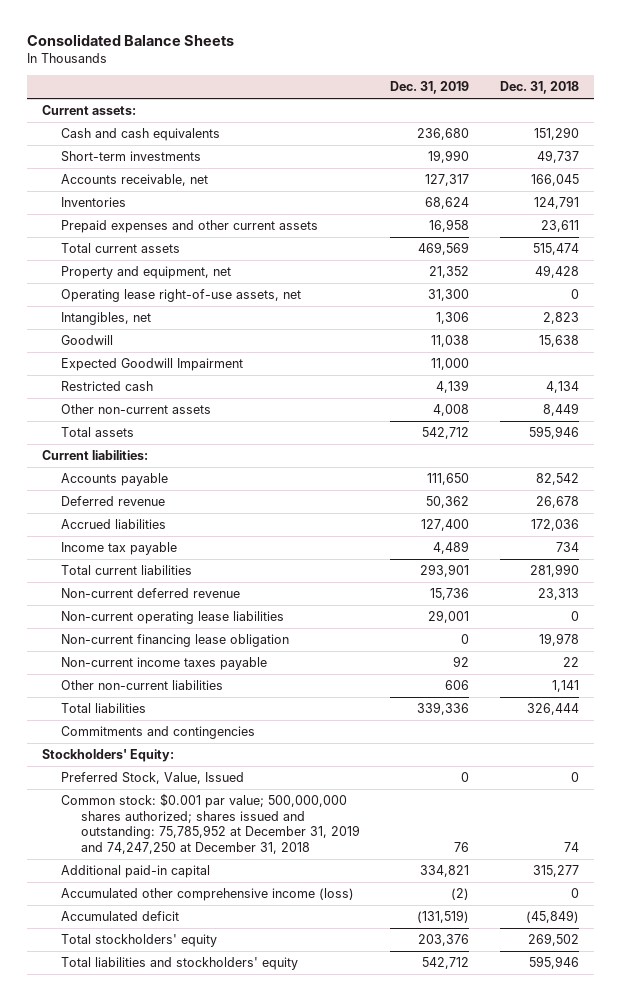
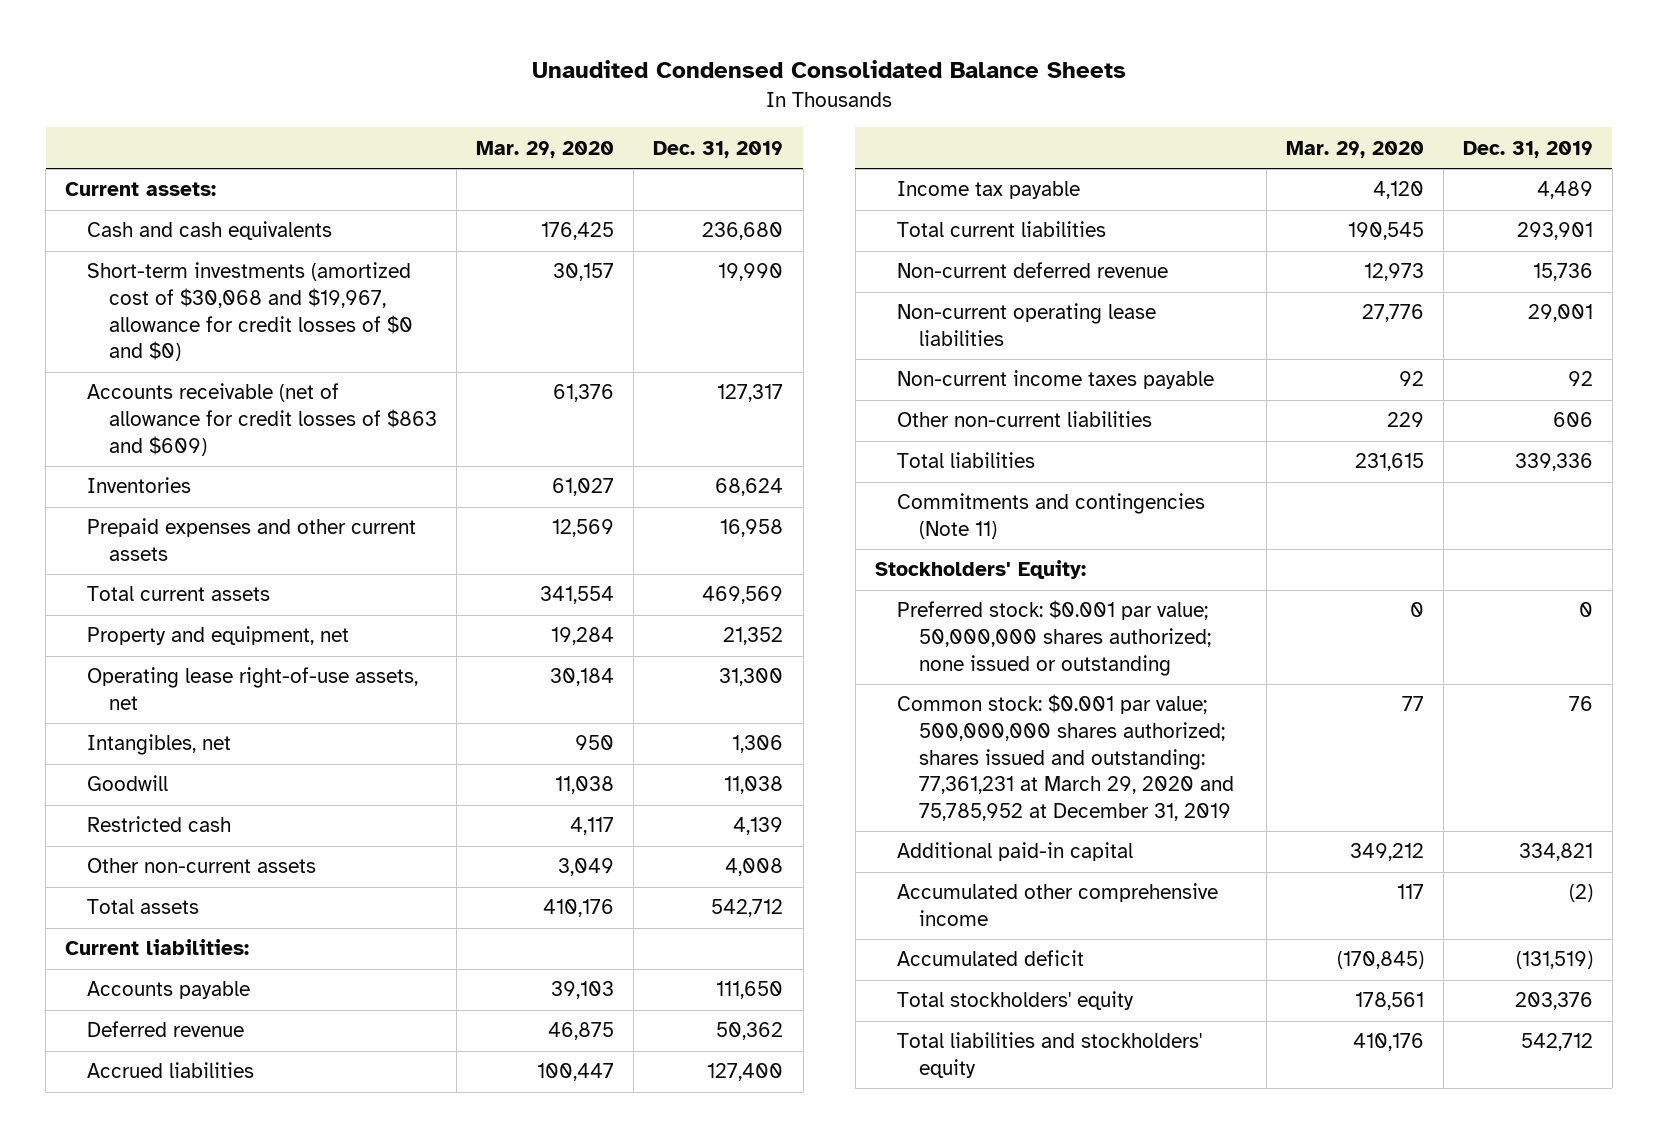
- Consolidated Balance Sheets
+ Unaudited Condensed Consolidated Balance Sheets
- | Dec. 31, 2019 | Dec. 31, 2018
+ | Mar. 29, 2020 | Dec. 31, 2019
- Short-term investments | 19,990 | 49,737
- Accounts receivable, net | 127,317 | 166,045
+ Short-term investments (amortized cost of $30,068 and $19,967, allowance for credit losses of $0 and $0) | 30,157 | 19,990
+ Accounts receivable (net of allowance for credit losses of $863 and $609) | 61,376 | 127,317
- Expected Goodwill Impairment | 11,000 |
- Non-current financing lease obligation | 0 | 19,978
- Commitments and contingencies
+ Commitments and contingencies (Note 11)
- Preferred Stock, Value, Issued | 0 | 0
- Common stock: $0.001 par value; 500,000,000 shares authorized; shares issued and outstanding: 75,785,952 at December 31, 2019 and 74,247,250 at December 31, 2018 | 76 | 74
+ Preferred stock: $0.001 par value; 50,000,000 shares authorized; none issued or outstanding | 0 | 0
+ Common stock: $0.001 par value; 500,000,000 shares authorized; shares issued and outstanding: 77,361,231 at March 29, 2020 and 75,785,952 at December 31, 2019 | 77 | 76
- Accumulated other comprehensive income (loss) | (2) | 0
+ Accumulated other comprehensive income | 117 | (2)

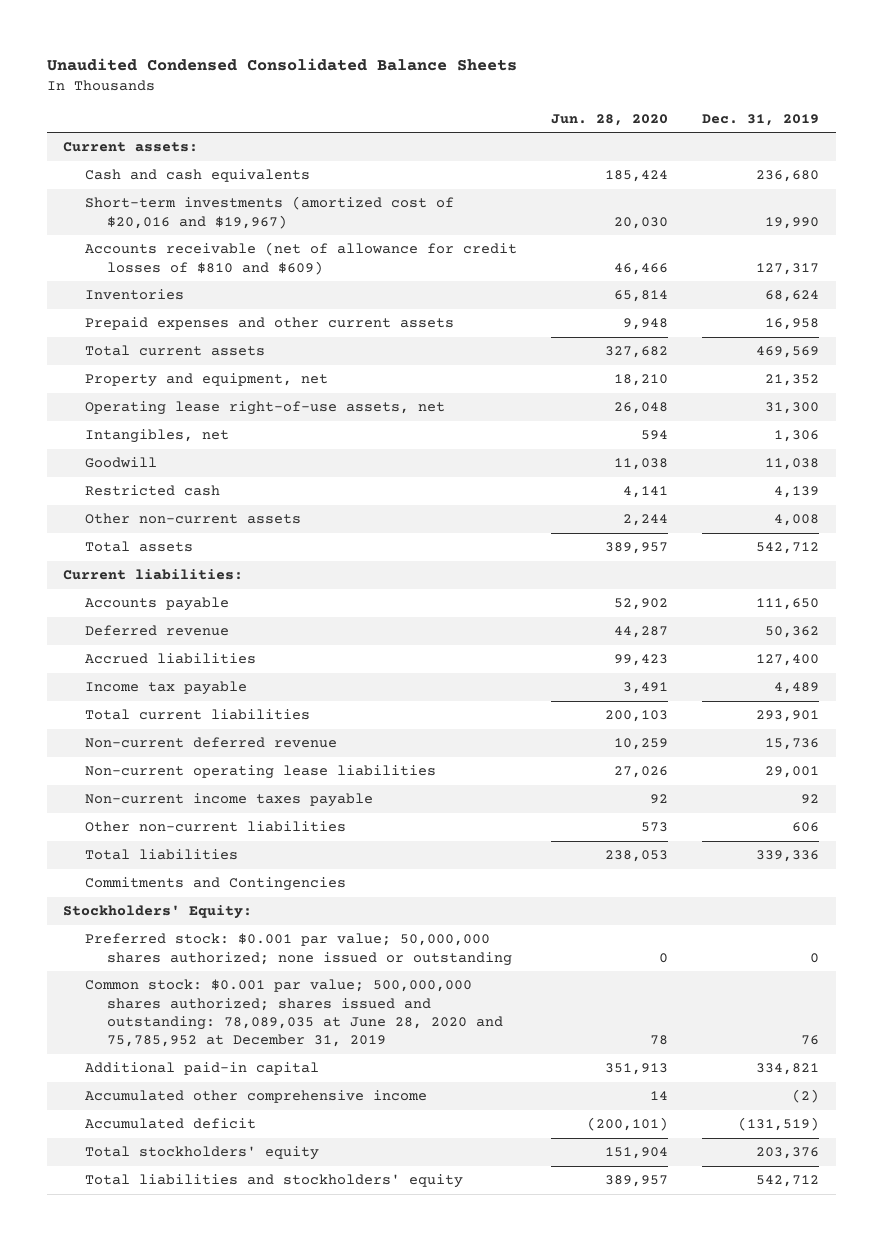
- | Mar. 29, 2020 | Dec. 31, 2019
+ | Jun. 28, 2020 | Dec. 31, 2019
- Short-term investments (amortized cost of $30,068 and $19,967, allowance for credit losses of $0 and $0) | 30,157 | 19,990
- Accounts receivable (net of allowance for credit losses of $863 and $609) | 61,376 | 127,317
+ Short-term investments (amortized cost of $20,016 and $19,967) | 20,030 | 19,990
+ Accounts receivable (net of allowance for credit losses of $810 and $609) | 46,466 | 127,317
- Commitments and contingencies (Note 11)
+ Commitments and Contingencies
- Common stock: $0.001 par value; 500,000,000 shares authorized; shares issued and outstanding: 77,361,231 at March 29, 2020 and 75,785,952 at December 31, 2019 | 77 | 76
+ Common stock: $0.001 par value; 500,000,000 shares authorized; shares issued and outstanding: 78,089,035 at June 28, 2020 and 75,785,952 at December 31, 2019 | 78 | 76

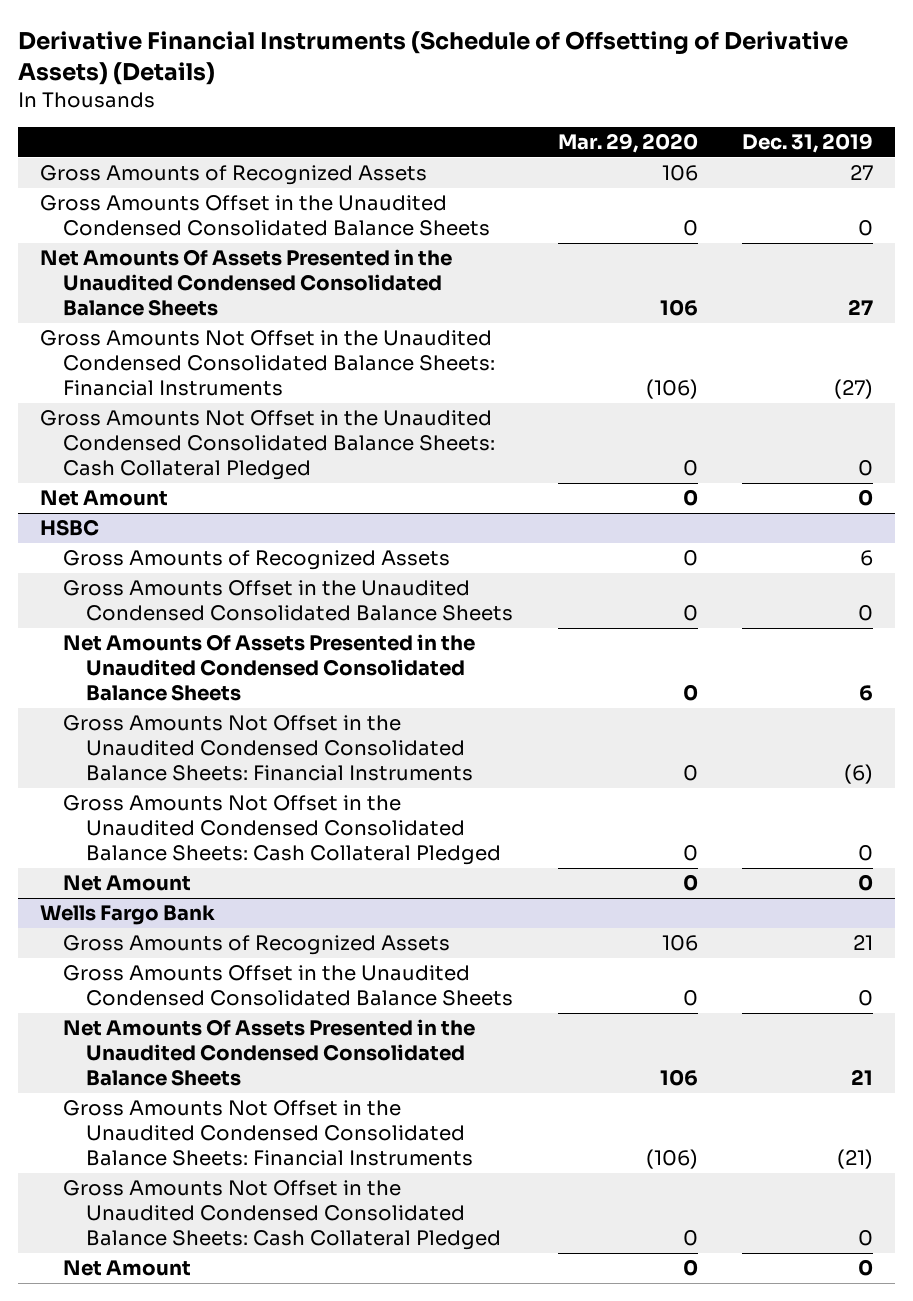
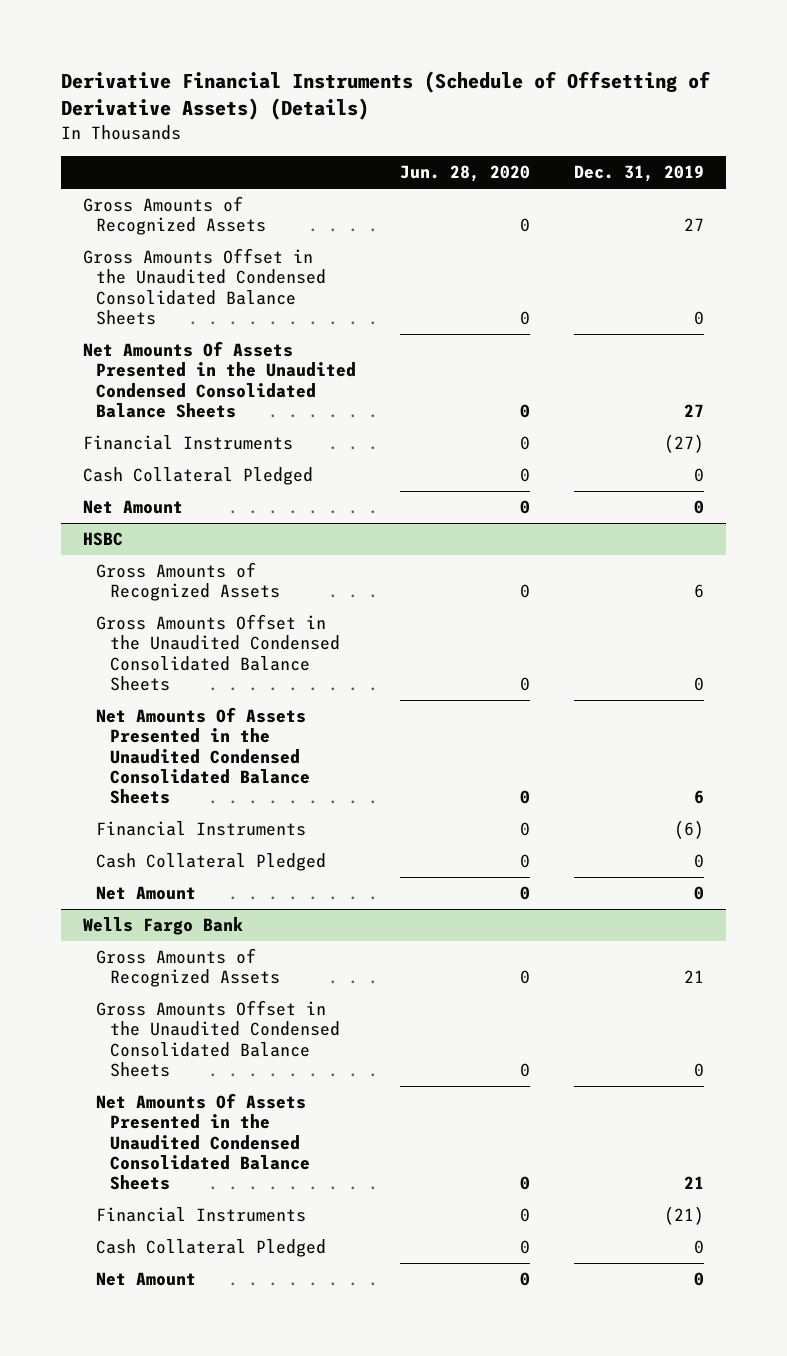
- | Mar. 29, 2020 | Dec. 31, 2019
+ | Jun. 28, 2020 | Dec. 31, 2019
- Gross Amounts Not Offset in the Unaudited Condensed Consolidated Balance Sheets: Financial Instruments | (106) | (27)
- Gross Amounts Not Offset in the Unaudited Condensed Consolidated Balance Sheets: Cash Collateral Pledged | 0 | 0
+ Financial Instruments | 0 | (27)
+ Cash Collateral Pledged | 0 | 0
@ HSBC
- Gross Amounts Not Offset in the Unaudited Condensed Consolidated Balance Sheets: Financial Instruments | 0 | (6)
- Gross Amounts Not Offset in the Unaudited Condensed Consolidated Balance Sheets: Cash Collateral Pledged | 0 | 0
+ Financial Instruments | 0 | (6)
+ Cash Collateral Pledged | 0 | 0
@ Wells Fargo Bank
- Gross Amounts Not Offset in the Unaudited Condensed Consolidated Balance Sheets: Financial Instruments | (106) | (21)
- Gross Amounts Not Offset in the Unaudited Condensed Consolidated Balance Sheets: Cash Collateral Pledged | 0 | 0
+ Financial Instruments | 0 | (21)
+ Cash Collateral Pledged | 0 | 0

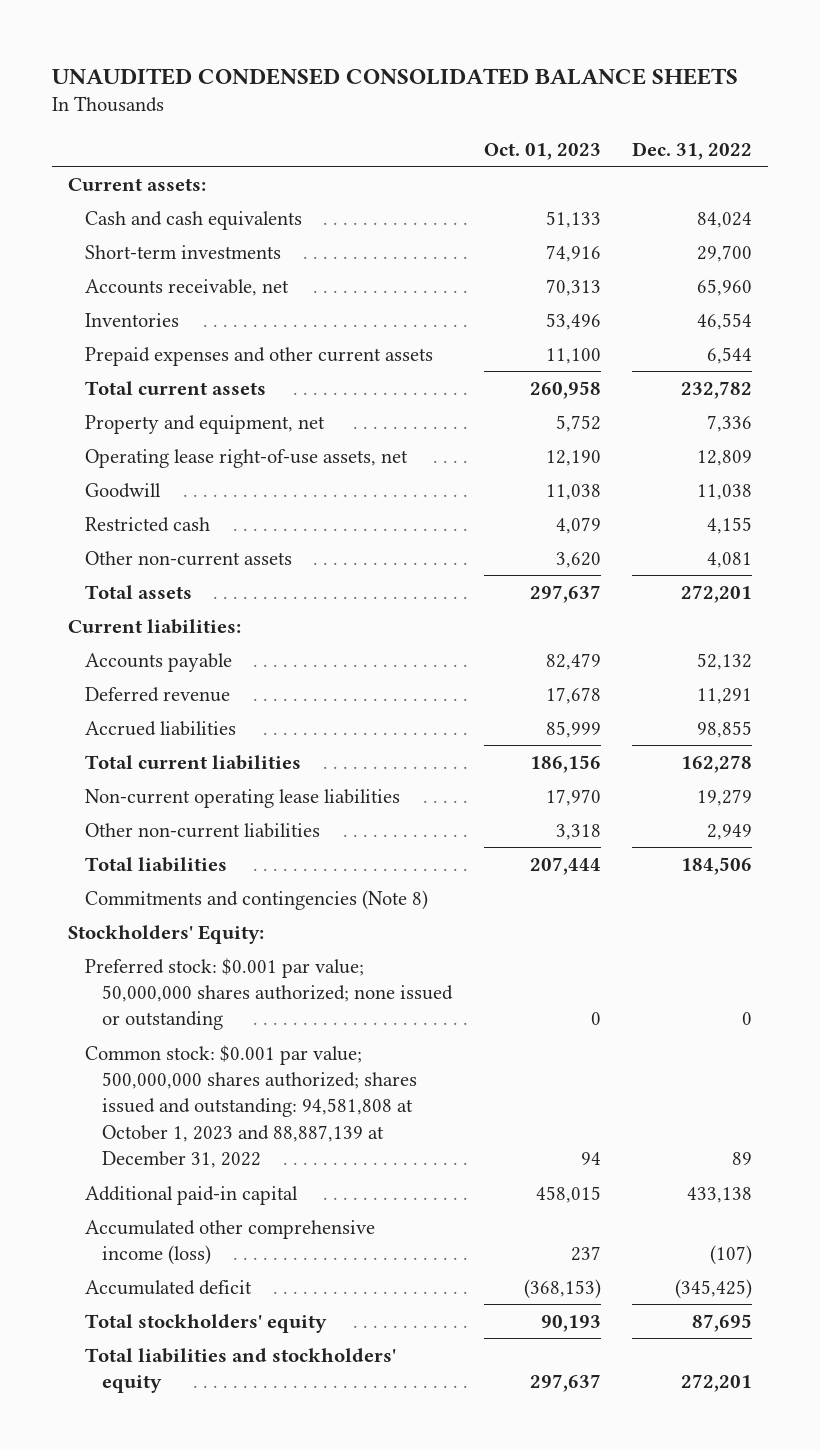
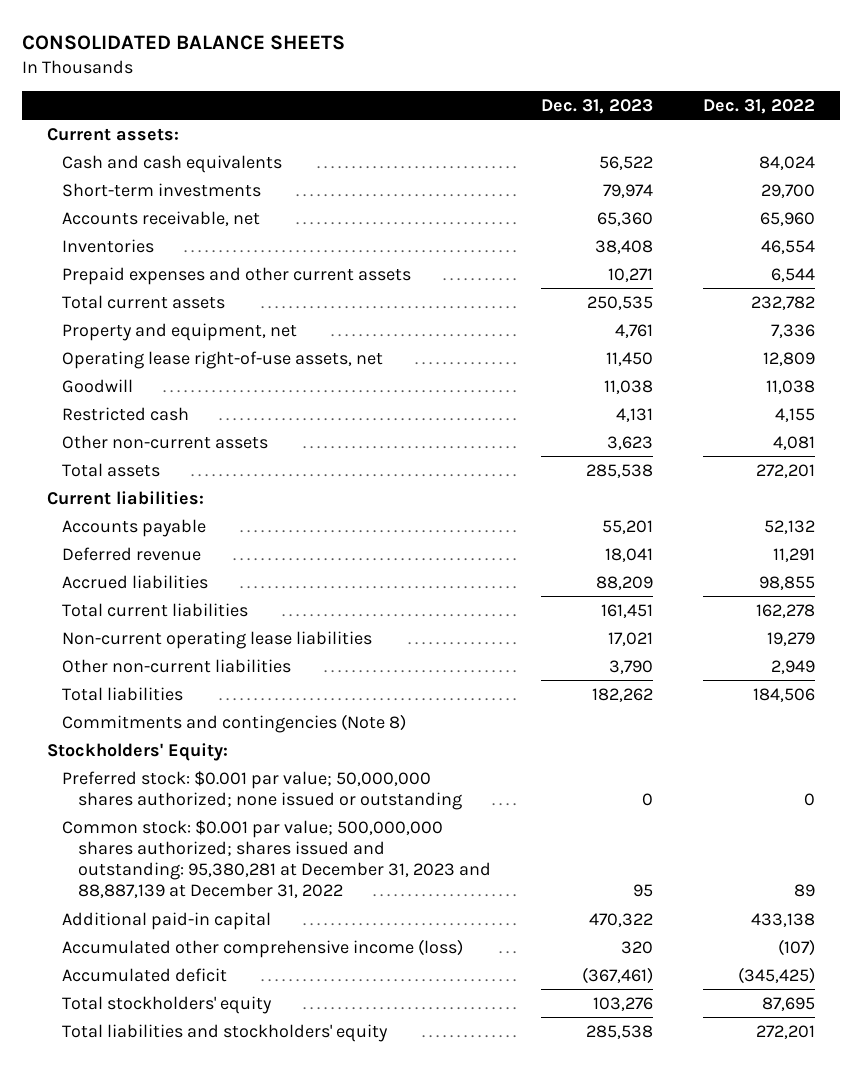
- UNAUDITED CONDENSED CONSOLIDATED BALANCE SHEETS
+ CONSOLIDATED BALANCE SHEETS
- | Oct. 01, 2023 | Dec. 31, 2022
+ | Dec. 31, 2023 | Dec. 31, 2022
- Common stock: $0.001 par value; 500,000,000 shares authorized; shares issued and outstanding: 94,581,808 at October 1, 2023 and 88,887,139 at December 31, 2022 | 94 | 89
+ Common stock: $0.001 par value; 500,000,000 shares authorized; shares issued and outstanding: 95,380,281 at December 31, 2023 and 88,887,139 at December 31, 2022 | 95 | 89

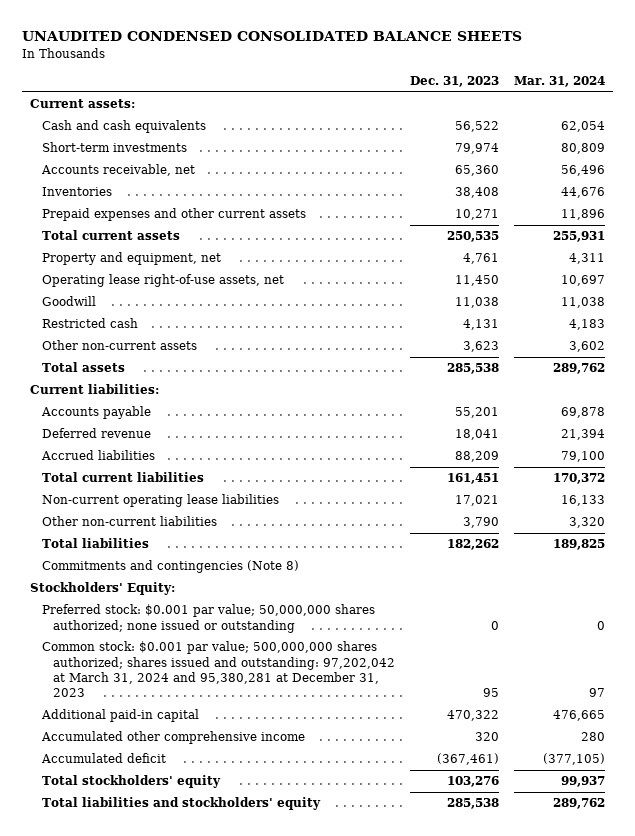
- CONSOLIDATED BALANCE SHEETS
+ UNAUDITED CONDENSED CONSOLIDATED BALANCE SHEETS
- | Dec. 31, 2023 | Dec. 31, 2022
+ | Dec. 31, 2023 | Mar. 31, 2024
- Common stock: $0.001 par value; 500,000,000 shares authorized; shares issued and outstanding: 95,380,281 at December 31, 2023 and 88,887,139 at December 31, 2022 | 95 | 89
+ Common stock: $0.001 par value; 500,000,000 shares authorized; shares issued and outstanding: 97,202,042 at March 31, 2024 and 95,380,281 at December 31, 2023 | 95 | 97
- Accumulated other comprehensive income (loss) | 320 | (107)
+ Accumulated other comprehensive income | 320 | 280

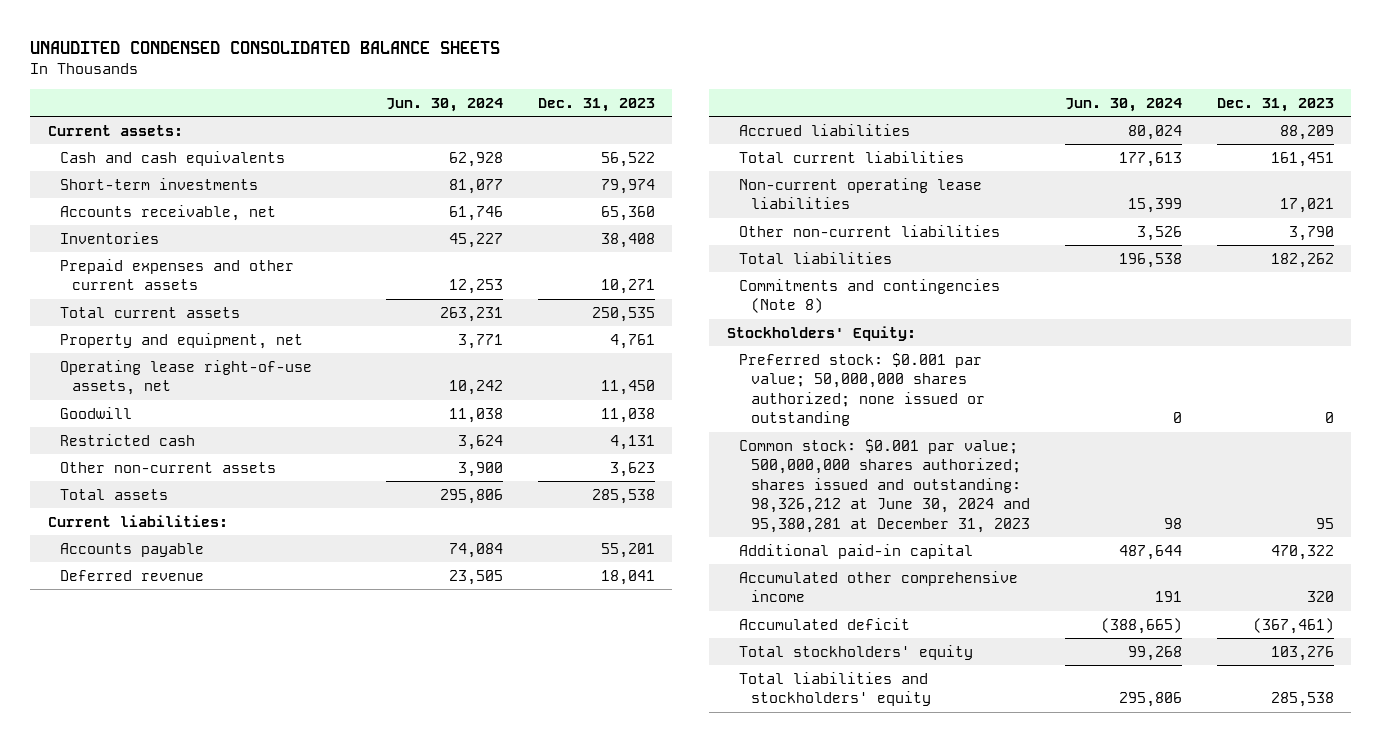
- | Dec. 31, 2023 | Mar. 31, 2024
+ | Jun. 30, 2024 | Dec. 31, 2023
- Common stock: $0.001 par value; 500,000,000 shares authorized; shares issued and outstanding: 97,202,042 at March 31, 2024 and 95,380,281 at December 31, 2023 | 95 | 97
+ Common stock: $0.001 par value; 500,000,000 shares authorized; shares issued and outstanding: 98,326,212 at June 30, 2024 and 95,380,281 at December 31, 2023 | 98 | 95

